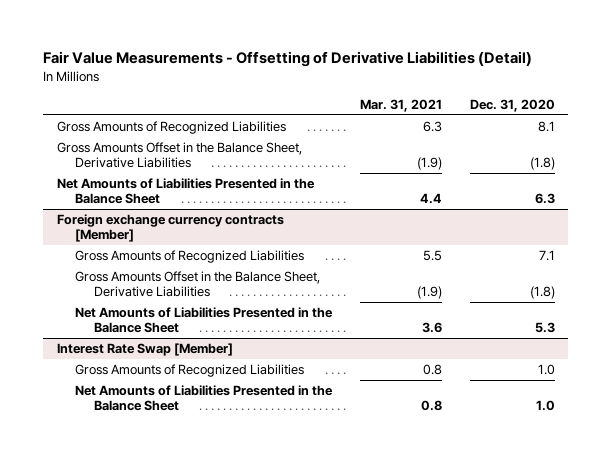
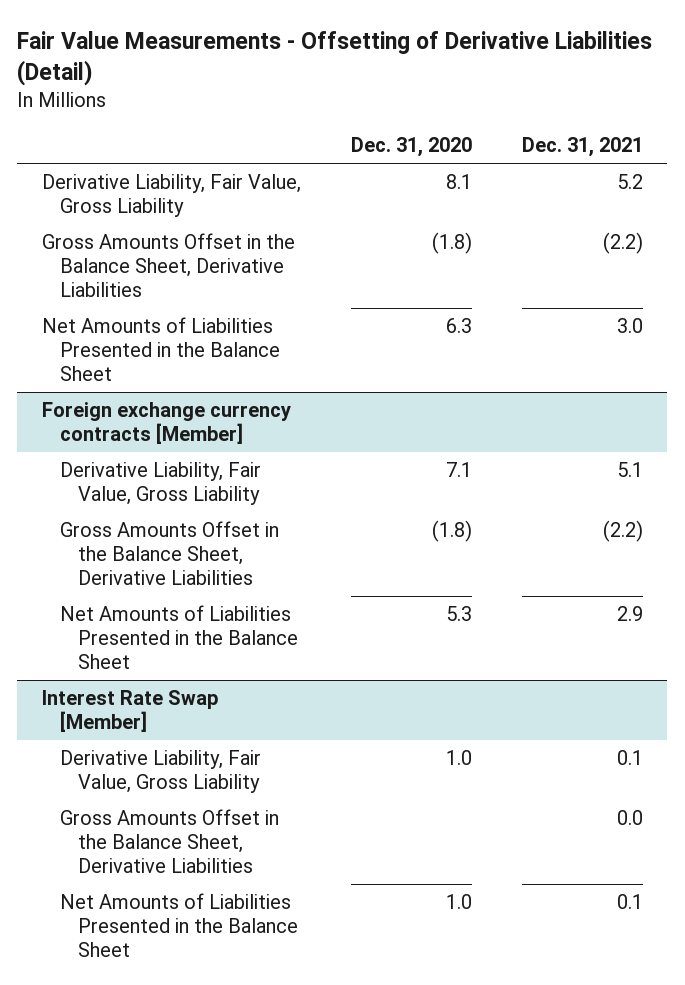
- | Mar. 31, 2021 | Dec. 31, 2020
+ | Dec. 31, 2020 | Dec. 31, 2021
- Gross Amounts of Recognized Liabilities | 6.3 | 8.1
+ Derivative Liability, Fair Value, Gross Liability | 8.1 | 5.2
@ Foreign exchange currency contracts [Member]
- Gross Amounts of Recognized Liabilities | 5.5 | 7.1
+ Derivative Liability, Fair Value, Gross Liability | 7.1 | 5.1
@ Interest Rate Swap [Member]
- Gross Amounts of Recognized Liabilities | 0.8 | 1.0
+ Derivative Liability, Fair Value, Gross Liability | 1.0 | 0.1
+ Gross Amounts Offset in the Balance Sheet, Derivative Liabilities | | 0.0

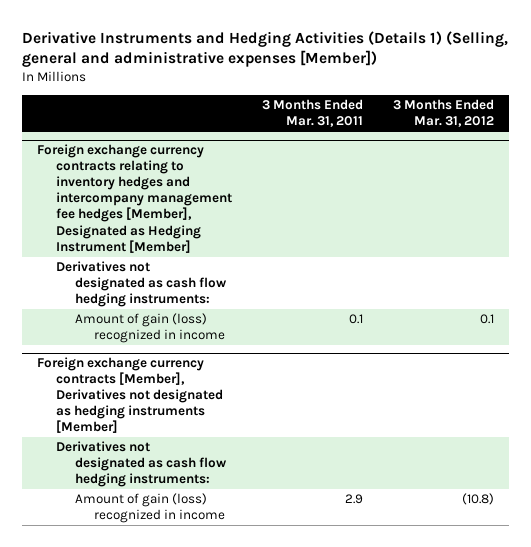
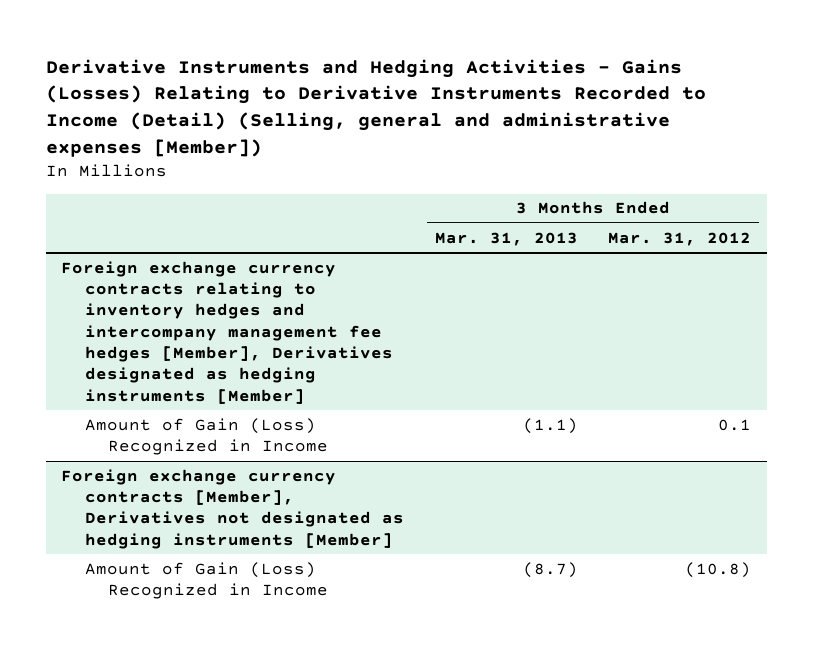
- Derivative Instruments and Hedging Activities (Details 1) (Selling, general and administrative expenses [Member])
+ Derivative Instruments and Hedging Activities - Gains (Losses) Relating to Derivative Instruments Recorded to Income (Detail) (Selling, general and administrative expenses [Member])
- | 3 Months Ended Mar. 31, 2011 | 3 Months Ended Mar. 31, 2012
+ | 3 Months Ended Mar. 31, 2013 | 3 Months Ended Mar. 31, 2012
- Foreign exchange currency contracts relating to inventory hedges and intercompany management fee hedges [Member], Designated as Hedging Instrument [Member]
- Derivatives not designated as cash flow hedging instruments:
- Amount of gain (loss) recognized in income | 0.1 | 0.1
+ Foreign exchange currency contracts relating to inventory hedges and intercompany management fee hedges [Member], Derivatives designated as hedging instruments [Member]
+ Amount of Gain (Loss) Recognized in Income | (1.1) | 0.1
@ Foreign exchange currency contracts [Member], Derivatives not designated as hedging instruments [Member]
- Derivatives not designated as cash flow hedging instruments:
- Amount of gain (loss) recognized in income | 2.9 | (10.8)
+ Amount of Gain (Loss) Recognized in Income | (8.7) | (10.8)

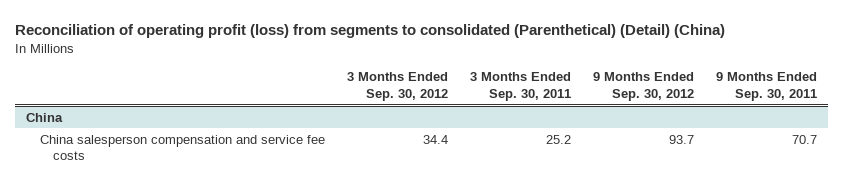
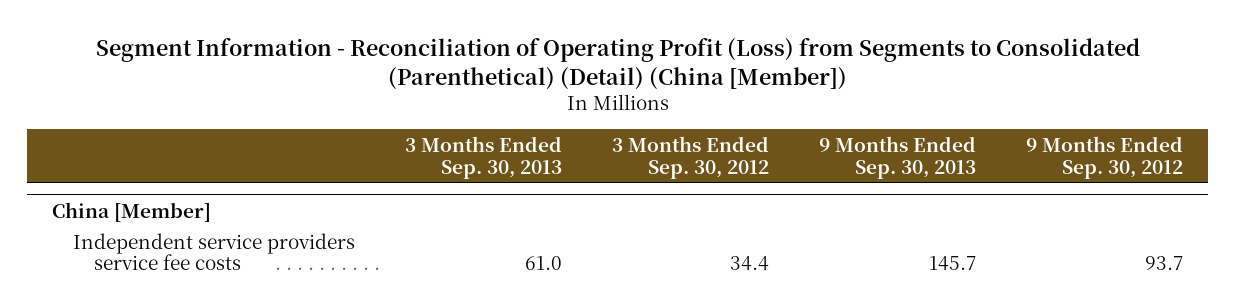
- Reconciliation of operating profit (loss) from segments to consolidated (Parenthetical) (Detail) (China)
+ Segment Information - Reconciliation of Operating Profit (Loss) from Segments to Consolidated (Parenthetical) (Detail) (China [Member])
- | 3 Months Ended Sep. 30, 2012 | 3 Months Ended Sep. 30, 2011 | 9 Months Ended Sep. 30, 2012 | 9 Months Ended Sep. 30, 2011
+ | 3 Months Ended Sep. 30, 2013 | 3 Months Ended Sep. 30, 2012 | 9 Months Ended Sep. 30, 2013 | 9 Months Ended Sep. 30, 2012
- China
- China salesperson compensation and service fee costs | 34.4 | 25.2 | 93.7 | 70.7
+ China [Member]
+ Independent service providers service fee costs | 61.0 | 34.4 | 145.7 | 93.7

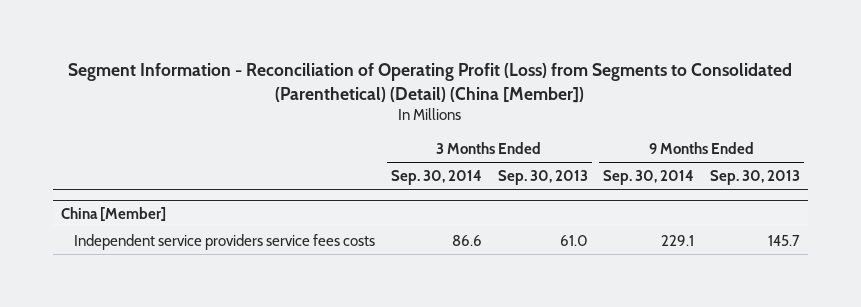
- | 3 Months Ended Sep. 30, 2013 | 3 Months Ended Sep. 30, 2012 | 9 Months Ended Sep. 30, 2013 | 9 Months Ended Sep. 30, 2012
+ | 3 Months Ended Sep. 30, 2014 | 3 Months Ended Sep. 30, 2013 | 9 Months Ended Sep. 30, 2014 | 9 Months Ended Sep. 30, 2013
@ China [Member]
- Independent service providers service fee costs | 61.0 | 34.4 | 145.7 | 93.7
+ Independent service providers service fees costs | 86.6 | 61.0 | 229.1 | 145.7

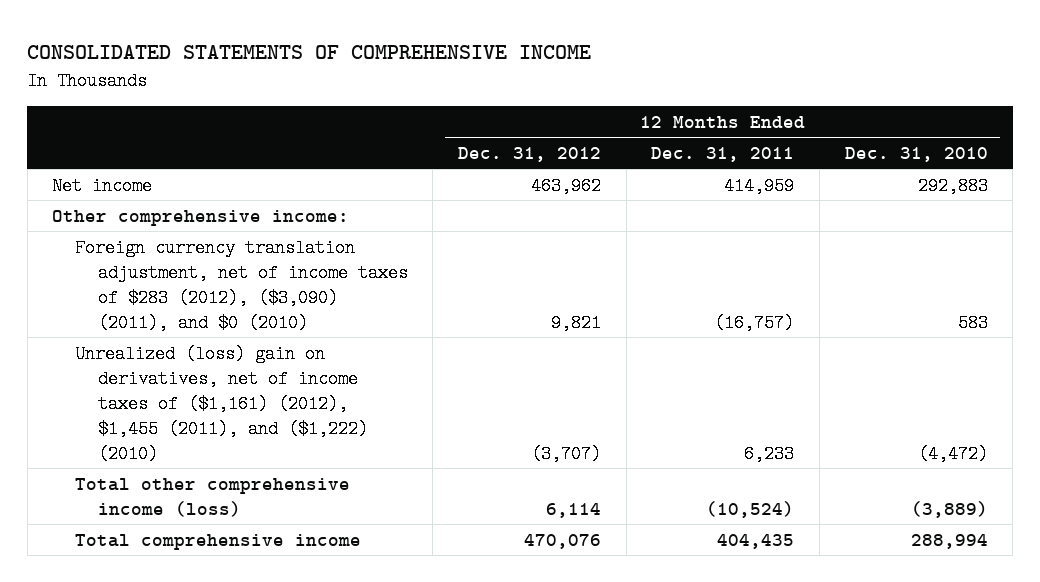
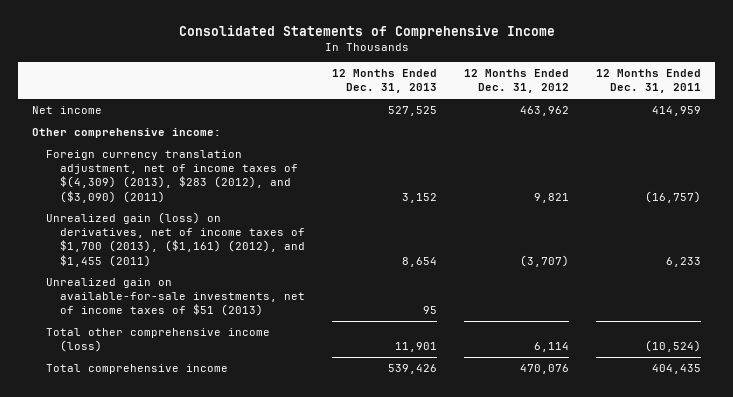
- CONSOLIDATED STATEMENTS OF COMPREHENSIVE INCOME
+ Consolidated Statements of Comprehensive Income
- | 12 Months Ended Dec. 31, 2012 | 12 Months Ended Dec. 31, 2011 | 12 Months Ended Dec. 31, 2010
+ | 12 Months Ended Dec. 31, 2013 | 12 Months Ended Dec. 31, 2012 | 12 Months Ended Dec. 31, 2011
- Foreign currency translation adjustment, net of income taxes of $283 (2012), ($3,090) (2011), and $0 (2010) | 9,821 | (16,757) | 583
- Unrealized (loss) gain on derivatives, net of income taxes of ($1,161) (2012), $1,455 (2011), and ($1,222) (2010) | (3,707) | 6,233 | (4,472)
+ Foreign currency translation adjustment, net of income taxes of $(4,309) (2013), $283 (2012), and ($3,090) (2011) | 3,152 | 9,821 | (16,757)
+ Unrealized gain (loss) on derivatives, net of income taxes of $1,700 (2013), ($1,161) (2012), and $1,455 (2011) | 8,654 | (3,707) | 6,233
+ Unrealized gain on available-for-sale investments, net of income taxes of $51 (2013) | 95 | |

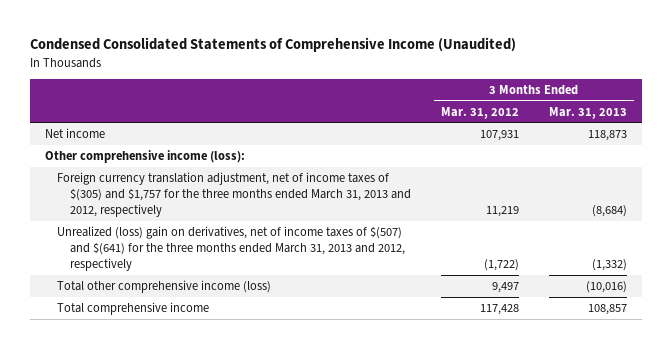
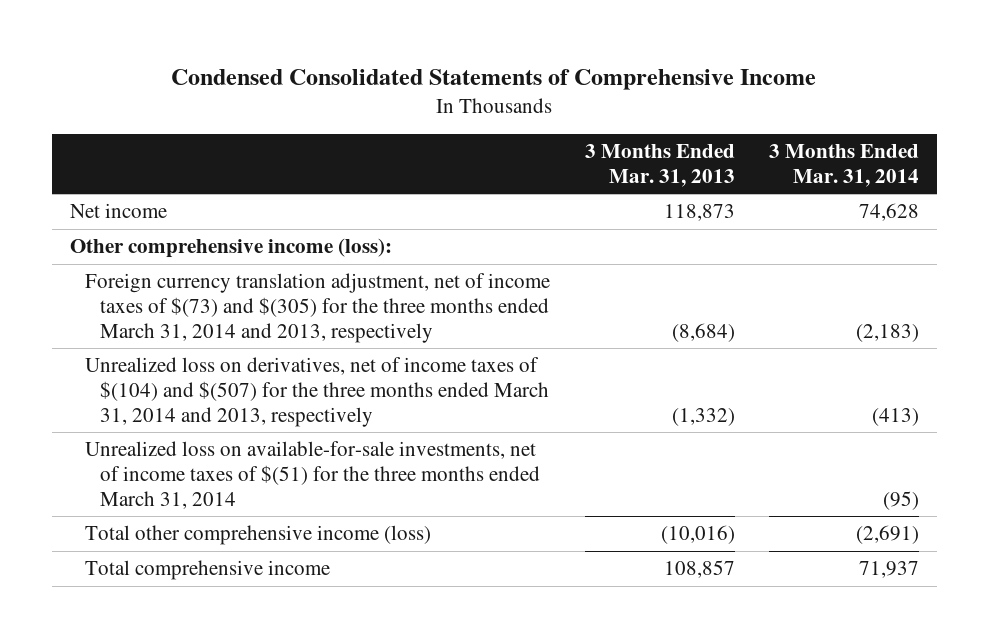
- Condensed Consolidated Statements of Comprehensive Income (Unaudited)
+ Condensed Consolidated Statements of Comprehensive Income
- | 3 Months Ended Mar. 31, 2012 | 3 Months Ended Mar. 31, 2013
+ | 3 Months Ended Mar. 31, 2013 | 3 Months Ended Mar. 31, 2014
- Foreign currency translation adjustment, net of income taxes of $(305) and $1,757 for the three months ended March 31, 2013 and 2012, respectively | 11,219 | (8,684)
- Unrealized (loss) gain on derivatives, net of income taxes of $(507) and $(641) for the three months ended March 31, 2013 and 2012, respectively | (1,722) | (1,332)
+ Foreign currency translation adjustment, net of income taxes of $(73) and $(305) for the three months ended March 31, 2014 and 2013, respectively | (8,684) | (2,183)
+ Unrealized loss on derivatives, net of income taxes of $(104) and $(507) for the three months ended March 31, 2014 and 2013, respectively | (1,332) | (413)
+ Unrealized loss on available-for-sale investments, net of income taxes of $(51) for the three months ended March 31, 2014 | | (95)

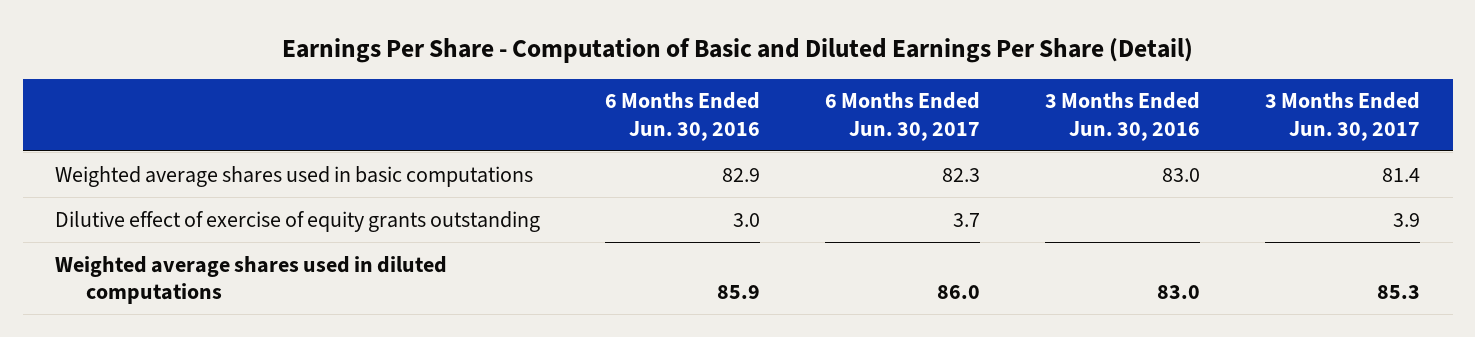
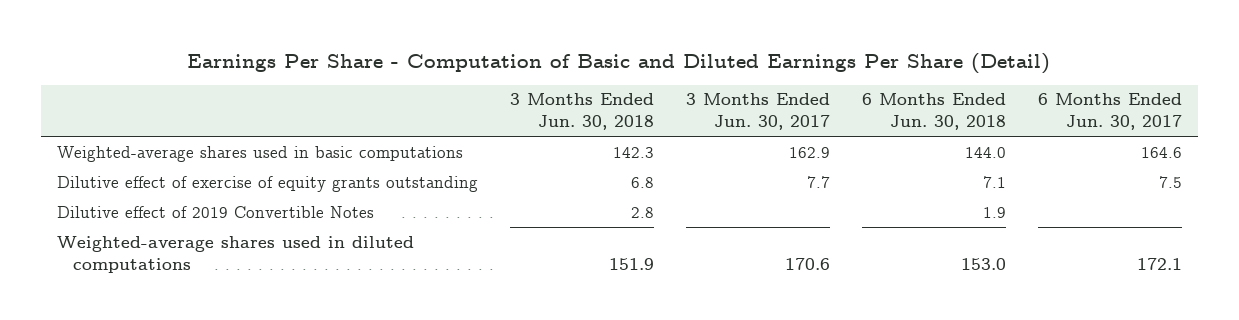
- | 6 Months Ended Jun. 30, 2016 | 6 Months Ended Jun. 30, 2017 | 3 Months Ended Jun. 30, 2016 | 3 Months Ended Jun. 30, 2017
+ | 3 Months Ended Jun. 30, 2018 | 3 Months Ended Jun. 30, 2017 | 6 Months Ended Jun. 30, 2018 | 6 Months Ended Jun. 30, 2017
- Weighted average shares used in basic computations | 82.9 | 82.3 | 83.0 | 81.4
- Dilutive effect of exercise of equity grants outstanding | 3.0 | 3.7 | | 3.9
- Weighted average shares used in diluted computations | 85.9 | 86.0 | 83.0 | 85.3
+ Weighted-average shares used in basic computations | 142.3 | 162.9 | 144.0 | 164.6
+ Dilutive effect of exercise of equity grants outstanding | 6.8 | 7.7 | 7.1 | 7.5
+ Dilutive effect of 2019 Convertible Notes | 2.8 | | 1.9 |
+ Weighted-average shares used in diluted computations | 151.9 | 170.6 | 153.0 | 172.1

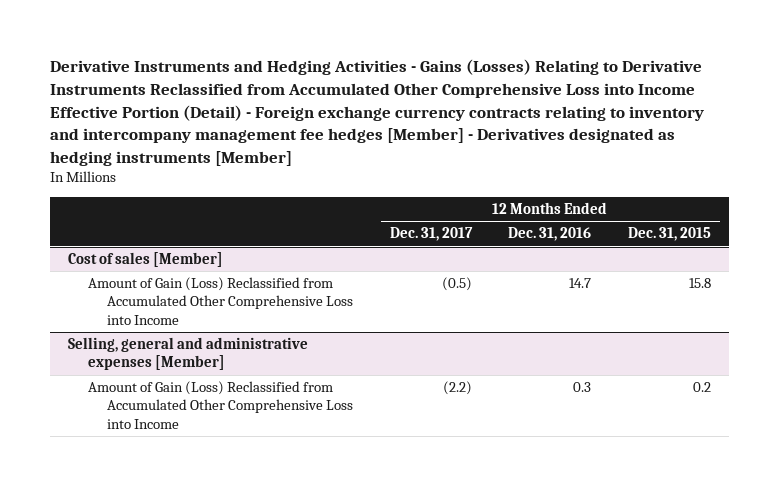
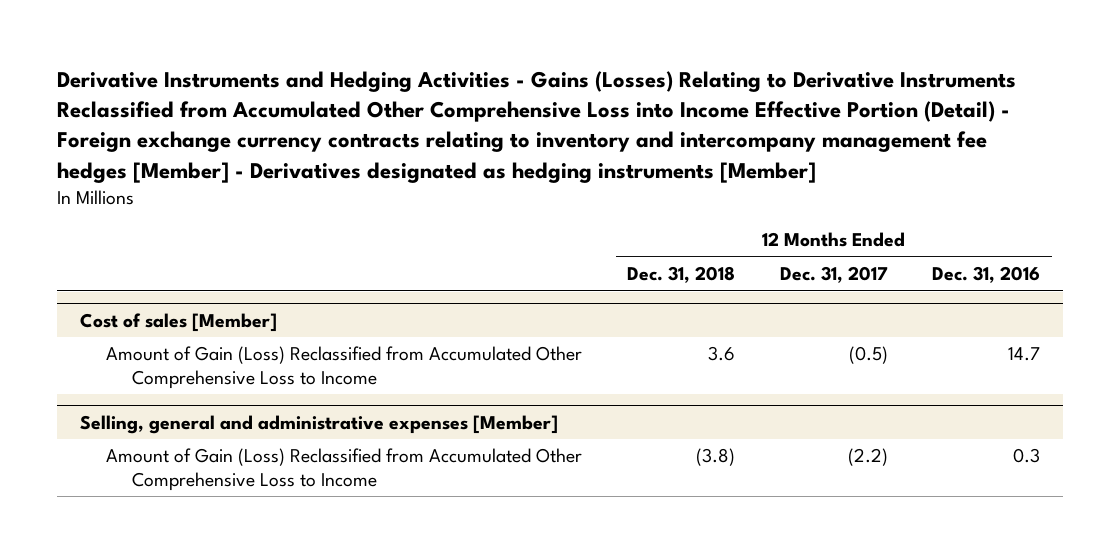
- | 12 Months Ended Dec. 31, 2017 | 12 Months Ended Dec. 31, 2016 | 12 Months Ended Dec. 31, 2015
+ | 12 Months Ended Dec. 31, 2018 | 12 Months Ended Dec. 31, 2017 | 12 Months Ended Dec. 31, 2016
@ Cost of sales [Member]
- Amount of Gain (Loss) Reclassified from Accumulated Other Comprehensive Loss into Income | (0.5) | 14.7 | 15.8
+ Amount of Gain (Loss) Reclassified from Accumulated Other Comprehensive Loss to Income | 3.6 | (0.5) | 14.7
@ Selling, general and administrative expenses [Member]
- Amount of Gain (Loss) Reclassified from Accumulated Other Comprehensive Loss into Income | (2.2) | 0.3 | 0.2
+ Amount of Gain (Loss) Reclassified from Accumulated Other Comprehensive Loss to Income | (3.8) | (2.2) | 0.3

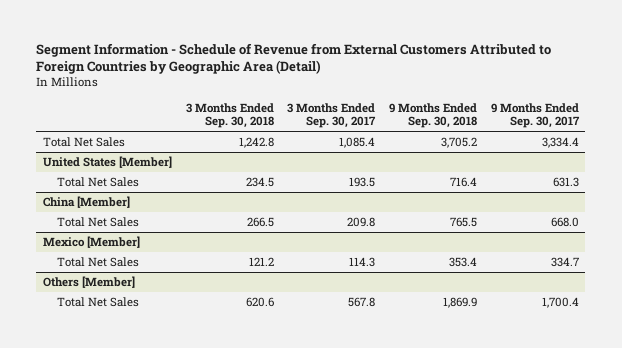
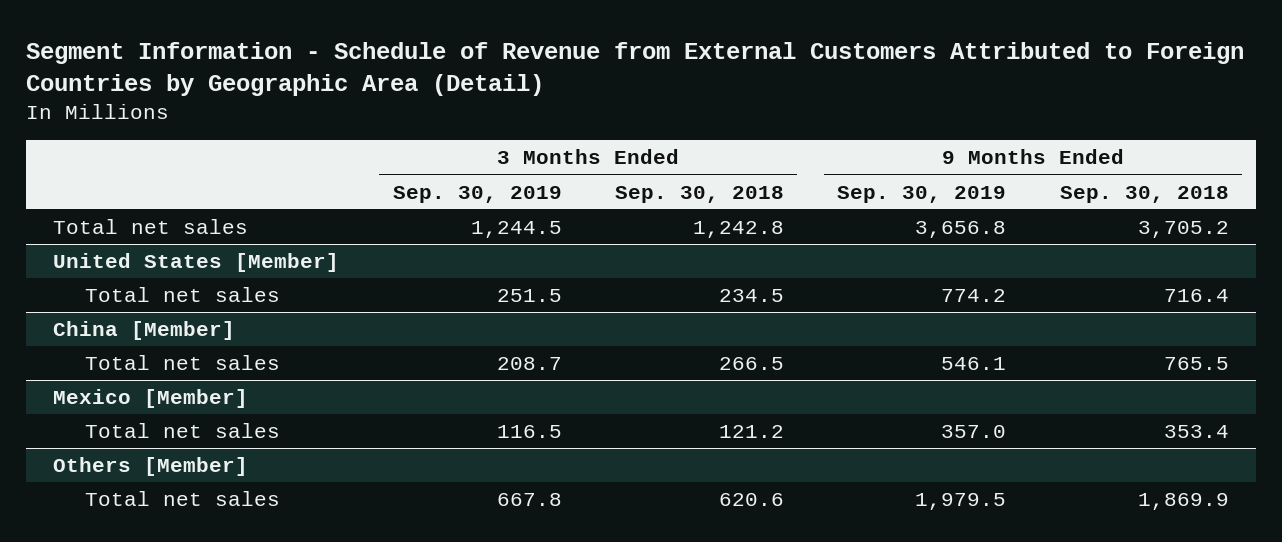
- | 3 Months Ended Sep. 30, 2018 | 3 Months Ended Sep. 30, 2017 | 9 Months Ended Sep. 30, 2018 | 9 Months Ended Sep. 30, 2017
+ | 3 Months Ended Sep. 30, 2019 | 3 Months Ended Sep. 30, 2018 | 9 Months Ended Sep. 30, 2019 | 9 Months Ended Sep. 30, 2018
- Total Net Sales | 1,242.8 | 1,085.4 | 3,705.2 | 3,334.4
+ Total net sales | 1,244.5 | 1,242.8 | 3,656.8 | 3,705.2
@ United States [Member]
- Total Net Sales | 234.5 | 193.5 | 716.4 | 631.3
+ Total net sales | 251.5 | 234.5 | 774.2 | 716.4
@ China [Member]
- Total Net Sales | 266.5 | 209.8 | 765.5 | 668.0
+ Total net sales | 208.7 | 266.5 | 546.1 | 765.5
@ Mexico [Member]
- Total Net Sales | 121.2 | 114.3 | 353.4 | 334.7
+ Total net sales | 116.5 | 121.2 | 357.0 | 353.4
@ Others [Member]
- Total Net Sales | 620.6 | 567.8 | 1,869.9 | 1,700.4
+ Total net sales | 667.8 | 620.6 | 1,979.5 | 1,869.9

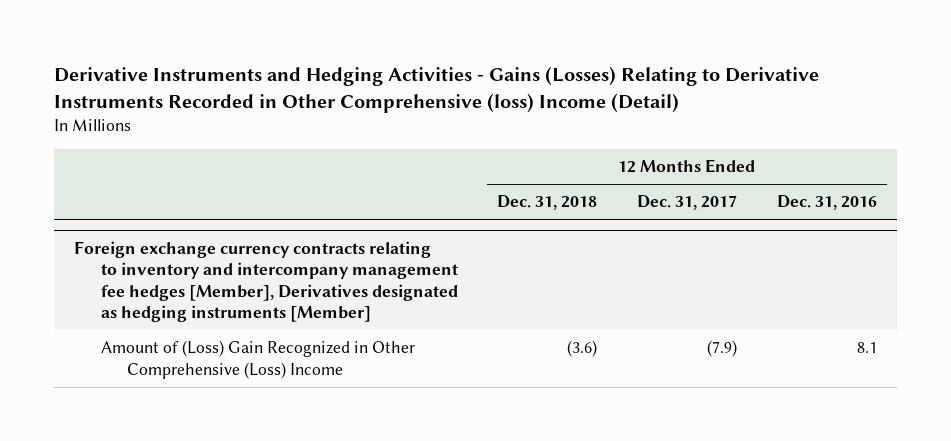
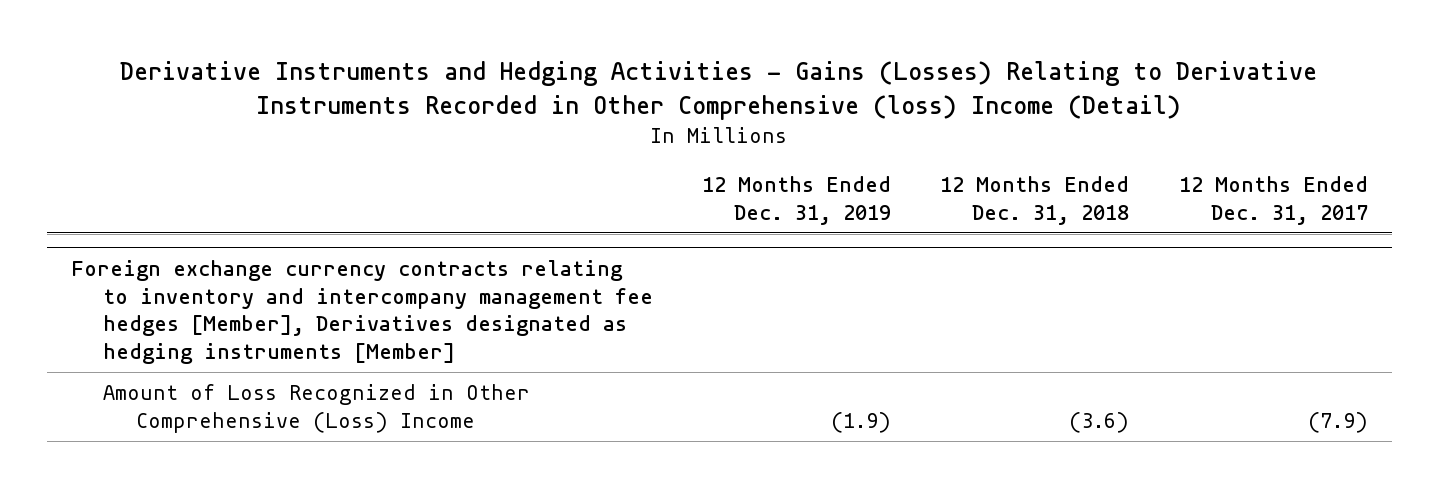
- | 12 Months Ended Dec. 31, 2018 | 12 Months Ended Dec. 31, 2017 | 12 Months Ended Dec. 31, 2016
+ | 12 Months Ended Dec. 31, 2019 | 12 Months Ended Dec. 31, 2018 | 12 Months Ended Dec. 31, 2017
@ Foreign exchange currency contracts relating to inventory and intercompany management fee hedges [Member], Derivatives designated as hedging instruments [Member]
- Amount of (Loss) Gain Recognized in Other Comprehensive (Loss) Income | (3.6) | (7.9) | 8.1
+ Amount of Loss Recognized in Other Comprehensive (Loss) Income | (1.9) | (3.6) | (7.9)

